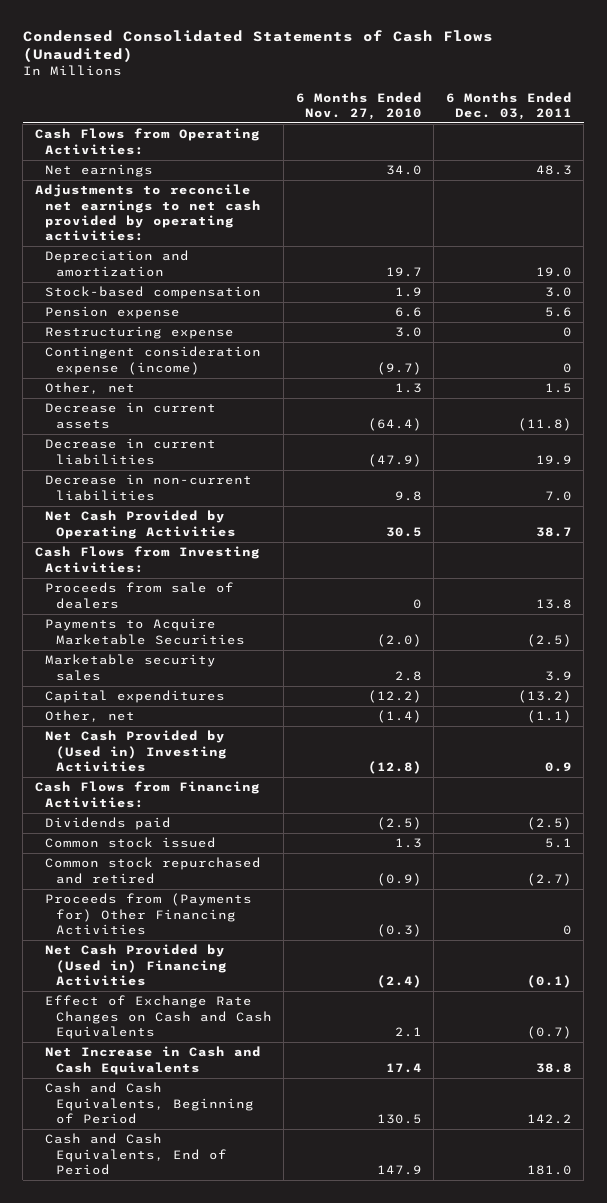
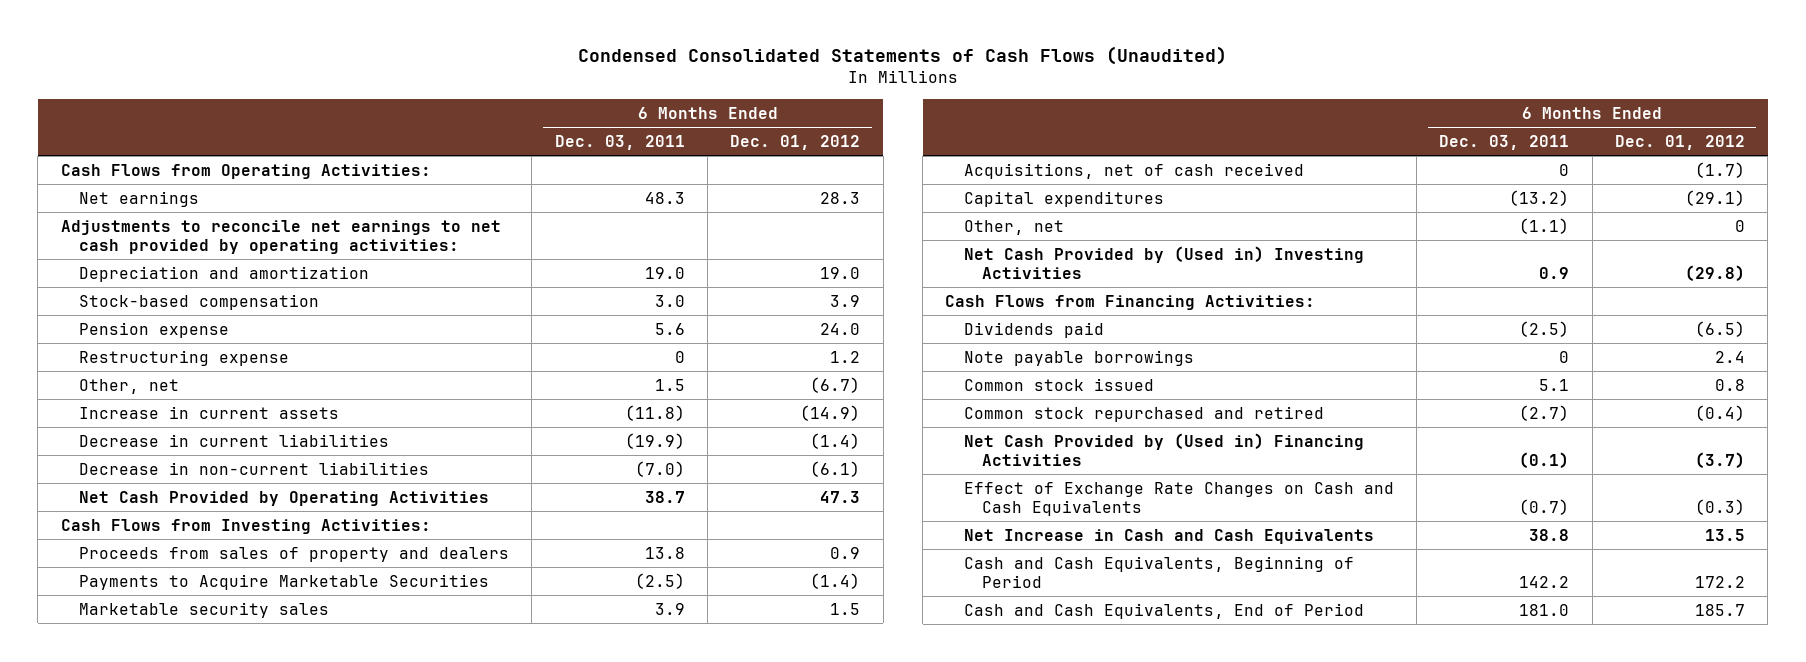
- | 6 Months Ended Nov. 27, 2010 | 6 Months Ended Dec. 03, 2011
+ | 6 Months Ended Dec. 03, 2011 | 6 Months Ended Dec. 01, 2012
- Contingent consideration expense (income) | (9.7) | 0
- Decrease in current assets | (64.4) | (11.8)
- Decrease in current liabilities | (47.9) | 19.9
- Decrease in non-current liabilities | 9.8 | 7.0
+ Increase in current assets | (11.8) | (14.9)
+ Decrease in current liabilities | (19.9) | (1.4)
+ Decrease in non-current liabilities | (7.0) | (6.1)
- Proceeds from sale of dealers | 0 | 13.8
+ Proceeds from sales of property and dealers | 13.8 | 0.9
+ Acquisitions, net of cash received | 0 | (1.7)
+ Note payable borrowings | 0 | 2.4
- Proceeds from (Payments for) Other Financing Activities | (0.3) | 0

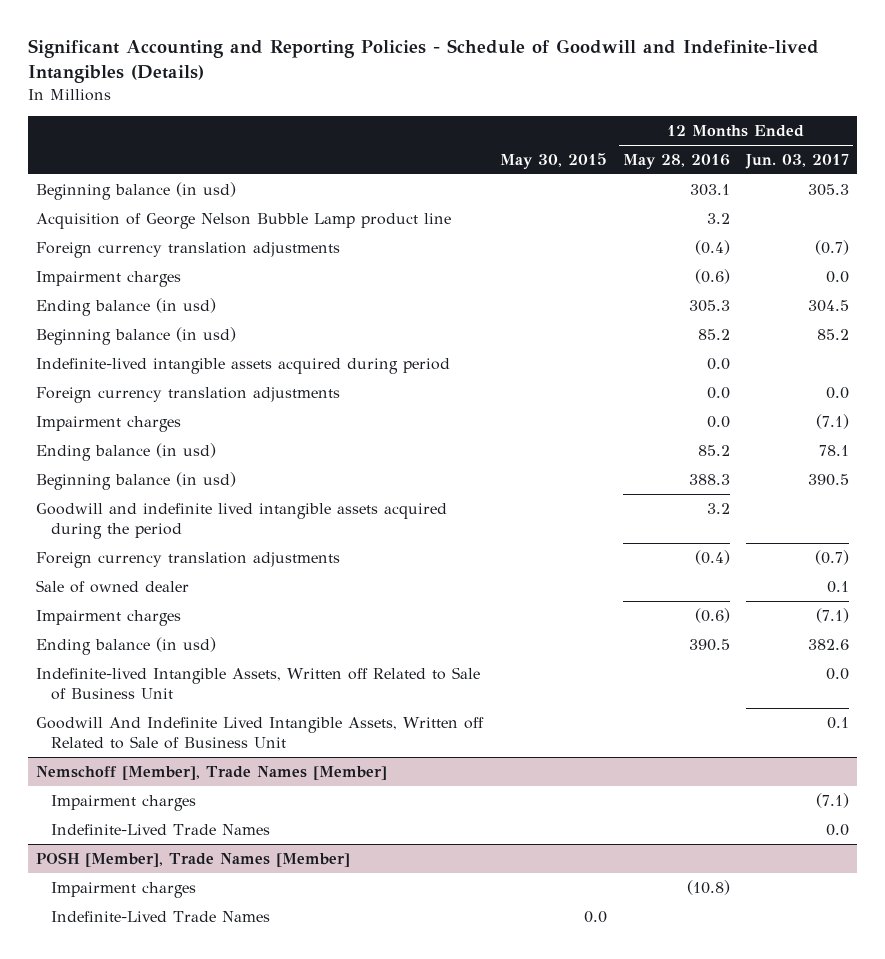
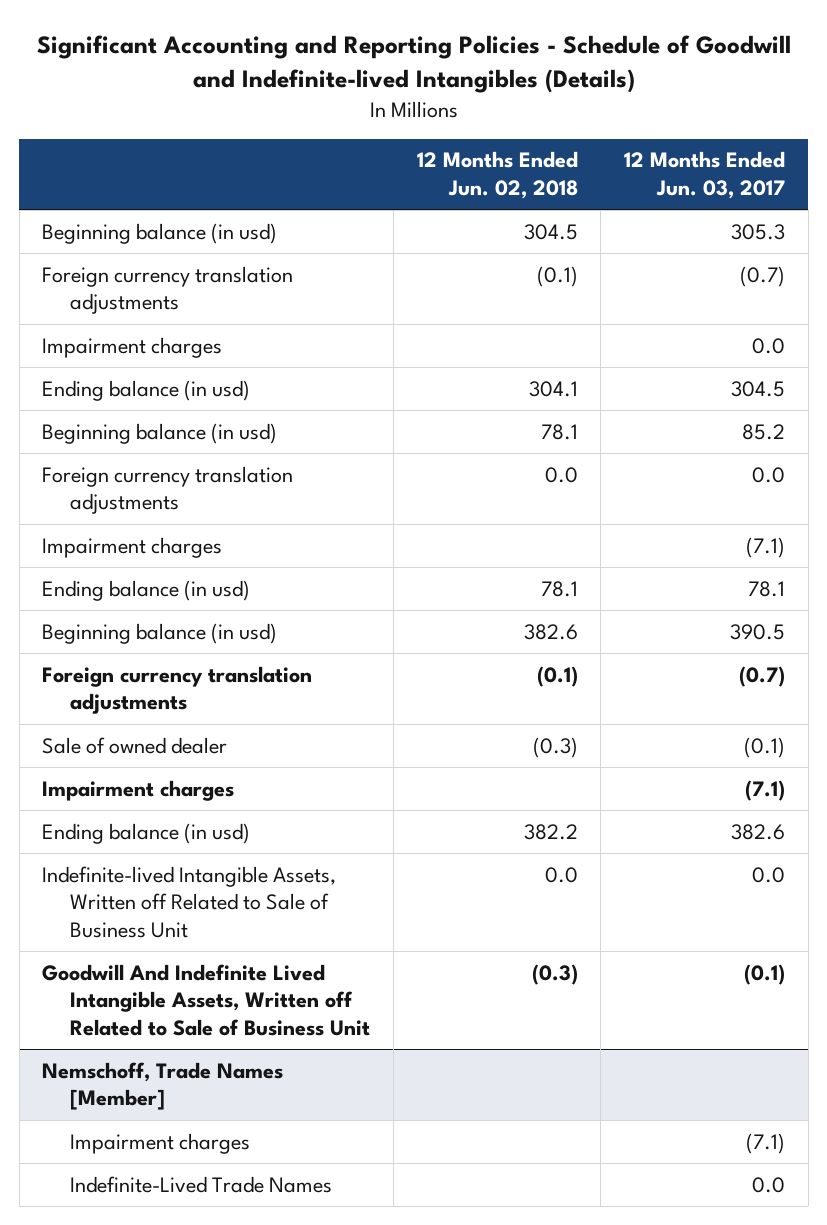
- | May 30, 2015 | 12 Months Ended May 28, 2016 | 12 Months Ended Jun. 03, 2017
+ | 12 Months Ended Jun. 02, 2018 | 12 Months Ended Jun. 03, 2017
- Acquisition of George Nelson Bubble Lamp product line | | 3.2 |
- Indefinite-lived intangible assets acquired during period | | 0.0 |
- Goodwill and indefinite lived intangible assets acquired during the period | | 3.2 |
- Sale of owned dealer | | | 0.1
+ Sale of owned dealer | (0.3) | (0.1)
- Goodwill And Indefinite Lived Intangible Assets, Written off Related to Sale of Business Unit | | | 0.1
- Nemschoff [Member], Trade Names [Member]
+ Goodwill And Indefinite Lived Intangible Assets, Written off Related to Sale of Business Unit | (0.3) | (0.1)
+ Nemschoff, Trade Names [Member]
- POSH [Member], Trade Names [Member]
- Impairment charges | | (10.8) |
- Indefinite-Lived Trade Names | 0.0 | |

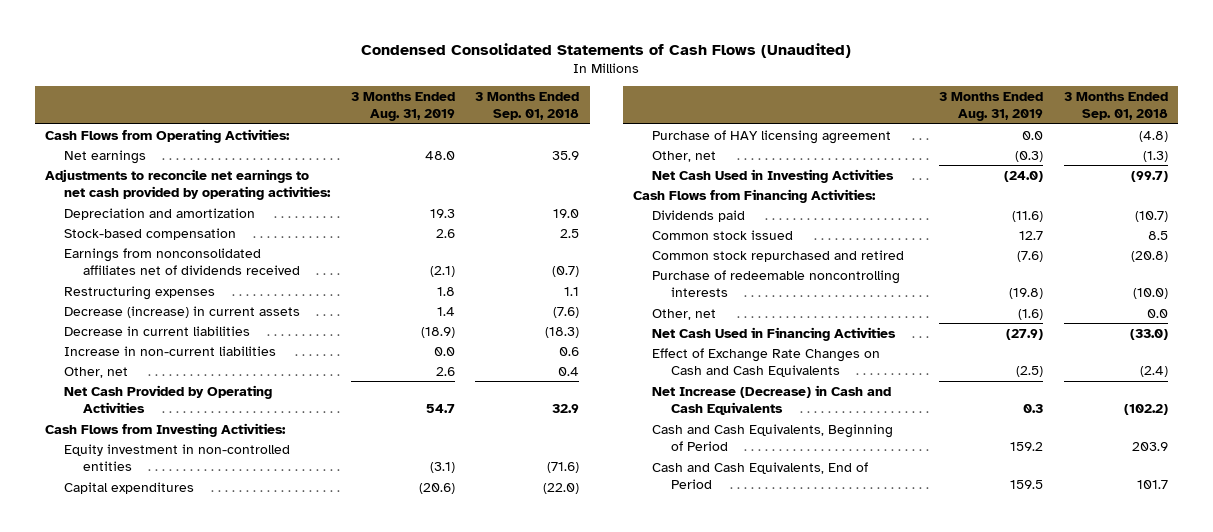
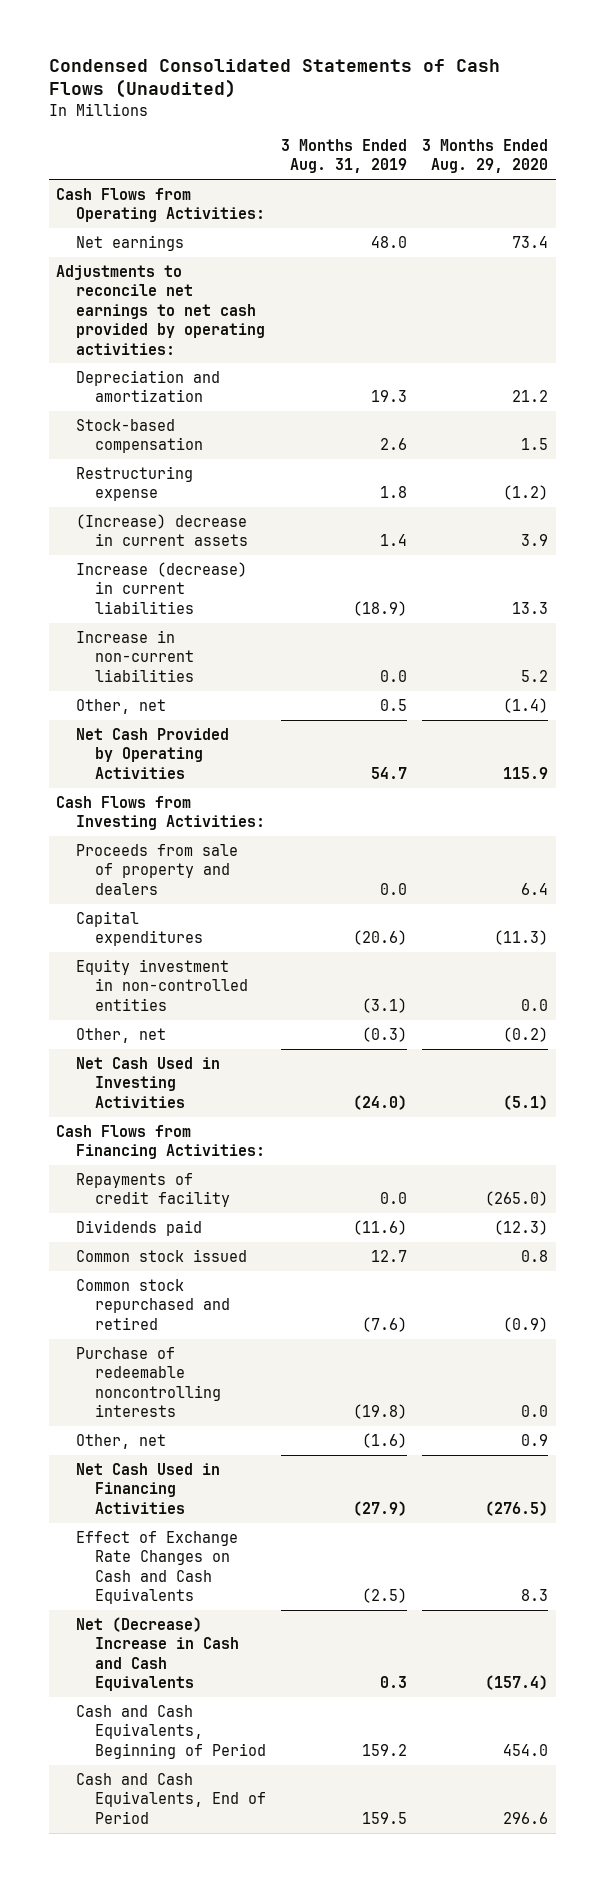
- | 3 Months Ended Aug. 31, 2019 | 3 Months Ended Sep. 01, 2018
+ | 3 Months Ended Aug. 31, 2019 | 3 Months Ended Aug. 29, 2020
- Earnings from nonconsolidated affiliates net of dividends received | (2.1) | (0.7)
- Restructuring expenses | 1.8 | 1.1
- Decrease (increase) in current assets | 1.4 | (7.6)
- Decrease in current liabilities | (18.9) | (18.3)
+ Restructuring expense | 1.8 | (1.2)
+ (Increase) decrease in current assets | 1.4 | 3.9
+ Increase (decrease) in current liabilities | (18.9) | 13.3
- Other, net | 2.6 | 0.4
+ Other, net | 0.5 | (1.4)
+ Proceeds from sale of property and dealers | 0.0 | 6.4
- Purchase of HAY licensing agreement | 0.0 | (4.8)
moved down: Equity investment in non-controlled entities | (3.1) | 0.0
+ Repayments of credit facility | 0.0 | (265.0)
- Net Increase (Decrease) in Cash and Cash Equivalents | 0.3 | (102.2)
+ Net (Decrease) Increase in Cash and Cash Equivalents | 0.3 | (157.4)

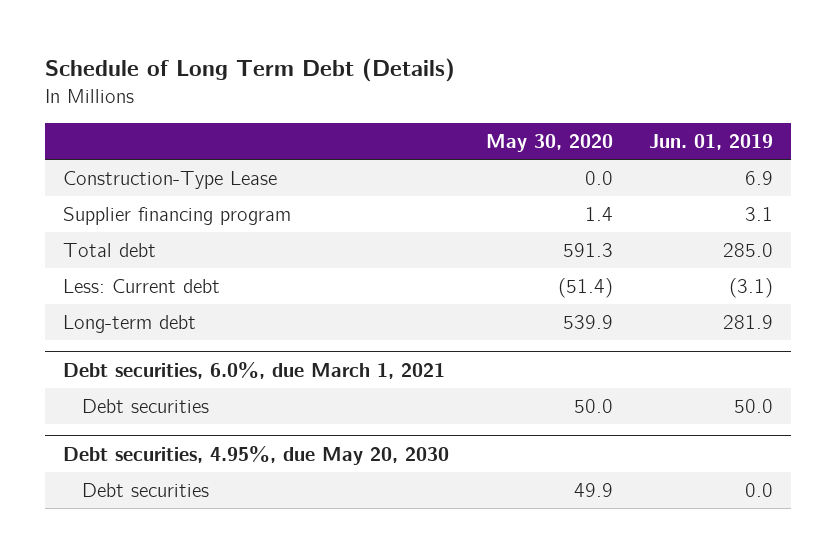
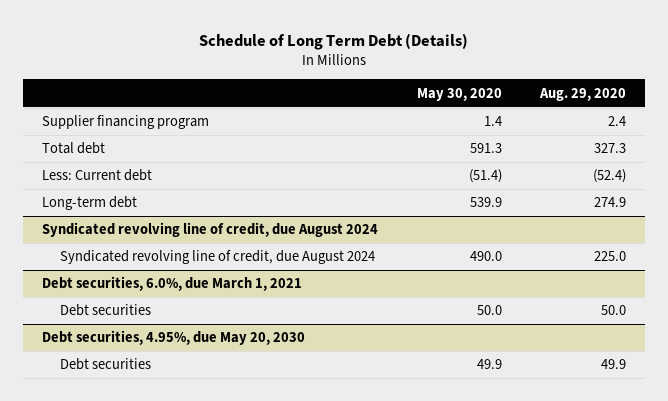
- | May 30, 2020 | Jun. 01, 2019
+ | May 30, 2020 | Aug. 29, 2020
- Construction-Type Lease | 0.0 | 6.9
+ Syndicated revolving line of credit, due August 2024
+ Syndicated revolving line of credit, due August 2024 | 490.0 | 225.0

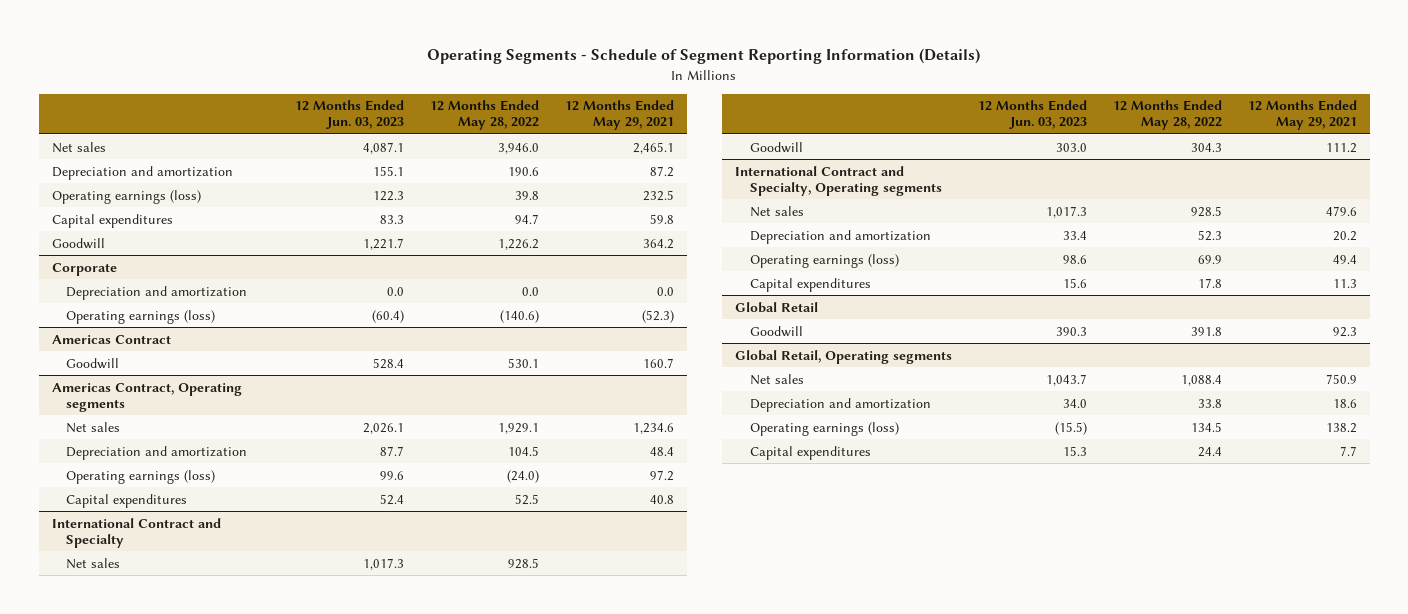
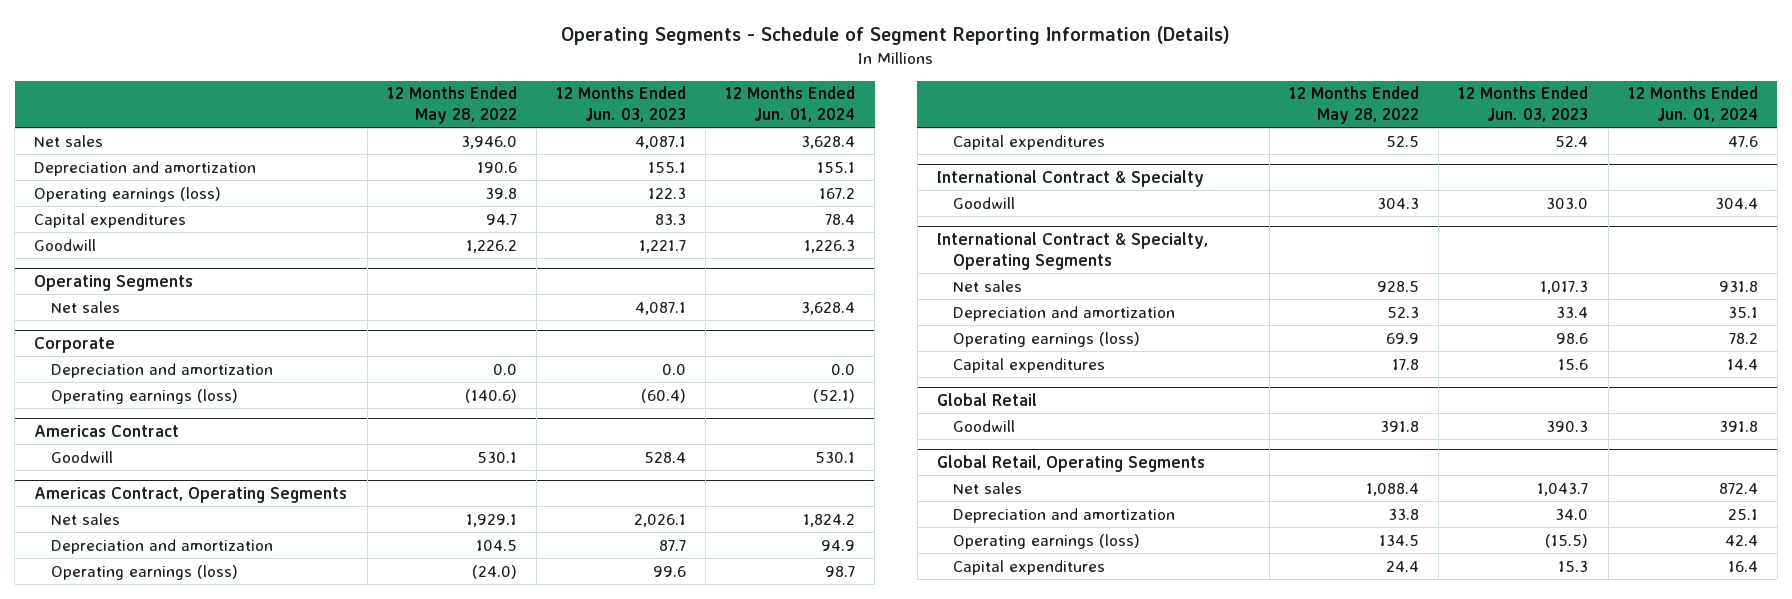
- | 12 Months Ended Jun. 03, 2023 | 12 Months Ended May 28, 2022 | 12 Months Ended May 29, 2021
+ | 12 Months Ended May 28, 2022 | 12 Months Ended Jun. 03, 2023 | 12 Months Ended Jun. 01, 2024
+ Operating Segments
+ Net sales | | 4,087.1 | 3,628.4
- Americas Contract, Operating segments
+ Americas Contract, Operating Segments
- International Contract and Specialty
- Net sales | 1,017.3 | 928.5 |
+ International Contract & Specialty
- International Contract and Specialty, Operating segments
+ International Contract & Specialty, Operating Segments
- Global Retail, Operating segments
+ Global Retail, Operating Segments

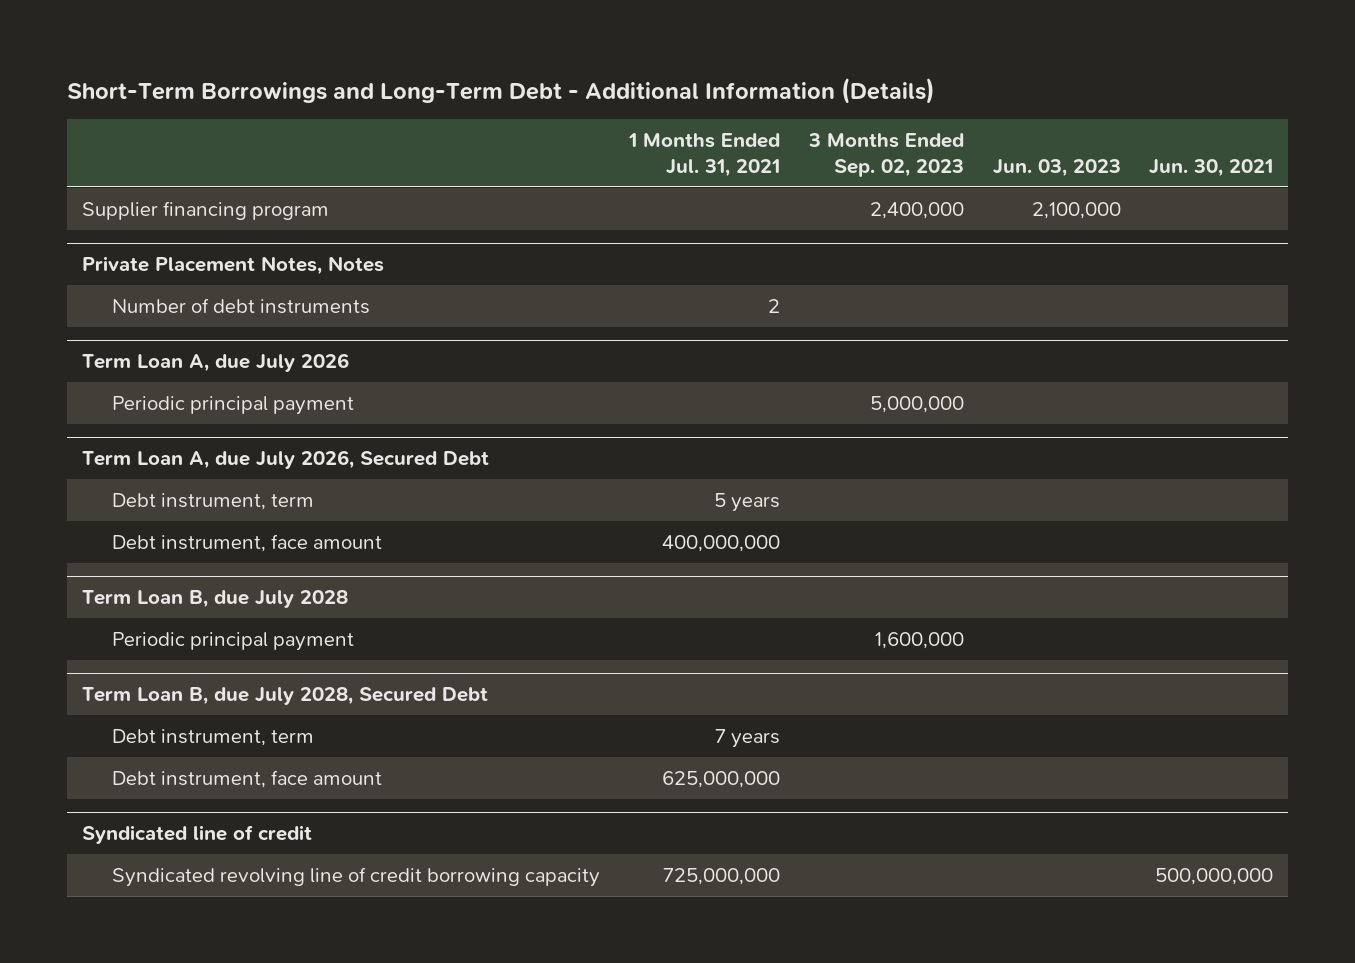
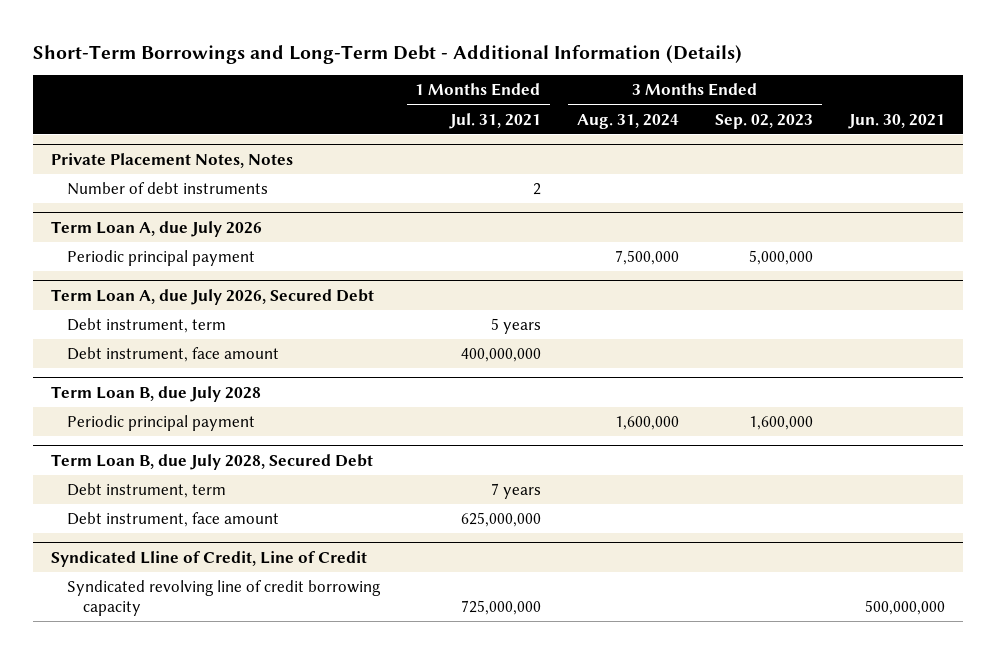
- | 1 Months Ended Jul. 31, 2021 | 3 Months Ended Sep. 02, 2023 | Jun. 03, 2023 | Jun. 30, 2021
+ | 1 Months Ended Jul. 31, 2021 | 3 Months Ended Aug. 31, 2024 | 3 Months Ended Sep. 02, 2023 | Jun. 30, 2021
- Supplier financing program | | 2,400,000 | 2,100,000 |
- Syndicated line of credit
+ Syndicated Lline of Credit, Line of Credit

